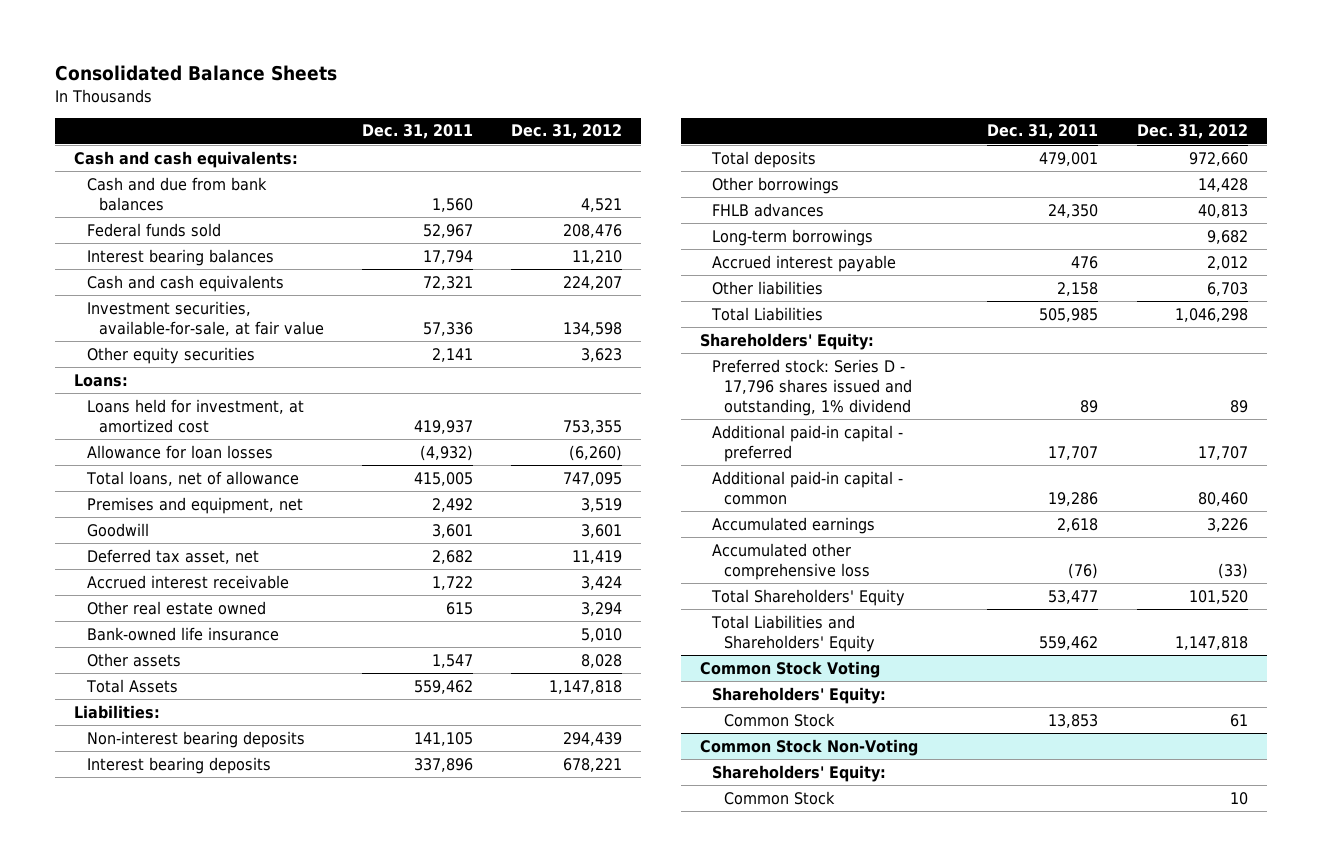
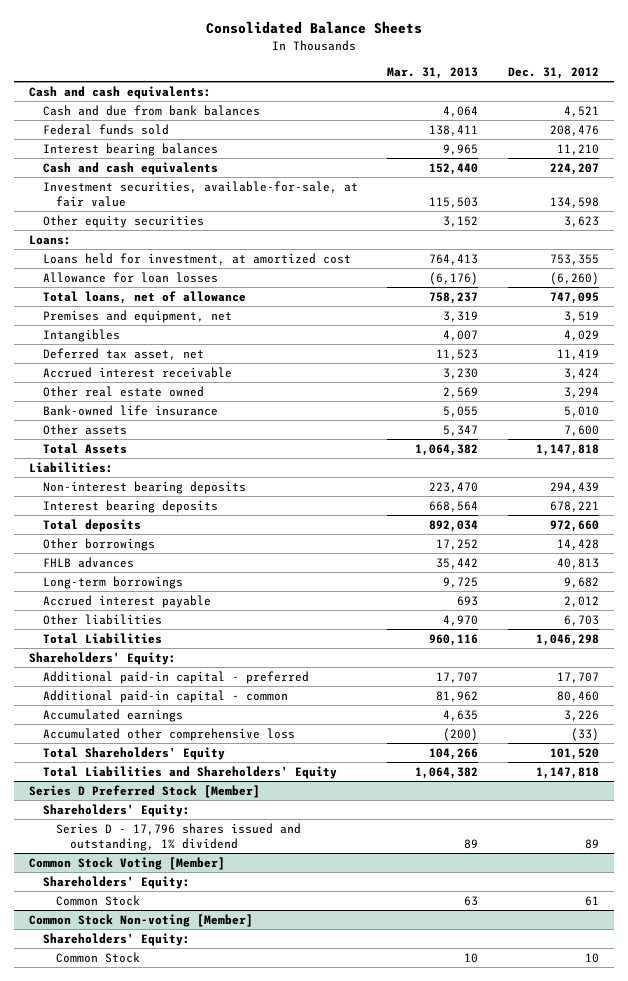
- | Dec. 31, 2011 | Dec. 31, 2012
+ | Mar. 31, 2013 | Dec. 31, 2012
- Goodwill | 3,601 | 3,601
+ Intangibles | 4,007 | 4,029
- Other assets | 1,547 | 8,028
+ Other assets | 5,347 | 7,600
- Preferred stock: Series D - 17,796 shares issued and outstanding, 1% dividend | 89 | 89
- Common Stock Voting
+ Series D Preferred Stock [Member]
+ Series D - 17,796 shares issued and outstanding, 1% dividend | 89 | 89
+ Common Stock Voting [Member]
+ Shareholders' Equity:
- Common Stock Non-Voting
+ Common Stock Non-voting [Member]

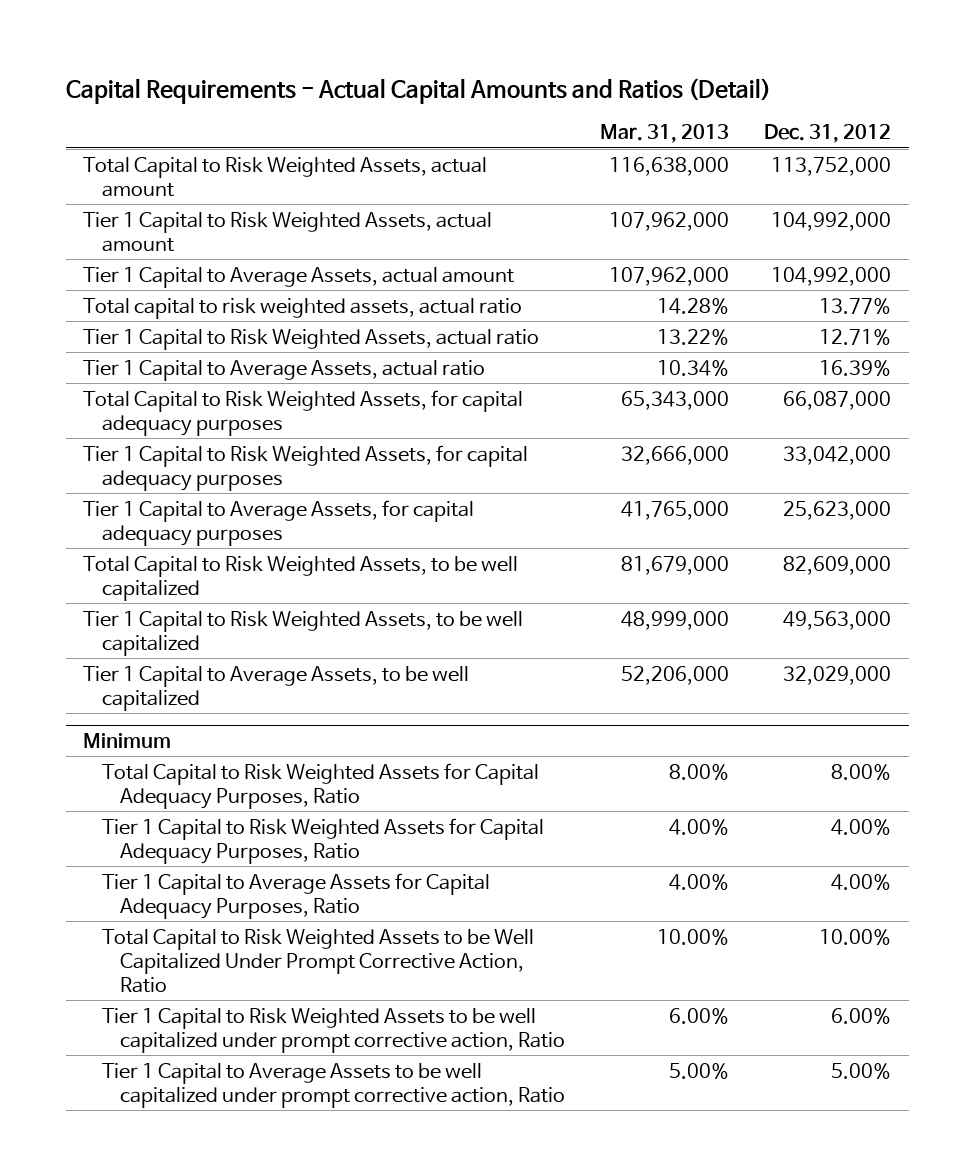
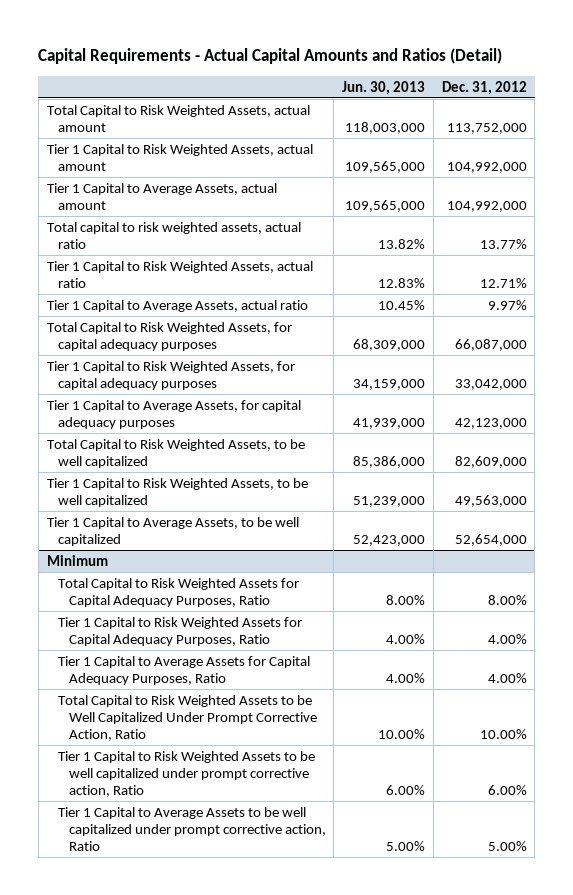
- | Mar. 31, 2013 | Dec. 31, 2012
+ | Jun. 30, 2013 | Dec. 31, 2012
- Tier 1 Capital to Average Assets, actual ratio | 10.34% | 16.39%
+ Tier 1 Capital to Average Assets, actual ratio | 10.45% | 9.97%
- Tier 1 Capital to Average Assets, for capital adequacy purposes | 41,765,000 | 25,623,000
+ Tier 1 Capital to Average Assets, for capital adequacy purposes | 41,939,000 | 42,123,000
- Tier 1 Capital to Average Assets, to be well capitalized | 52,206,000 | 32,029,000
+ Tier 1 Capital to Average Assets, to be well capitalized | 52,423,000 | 52,654,000

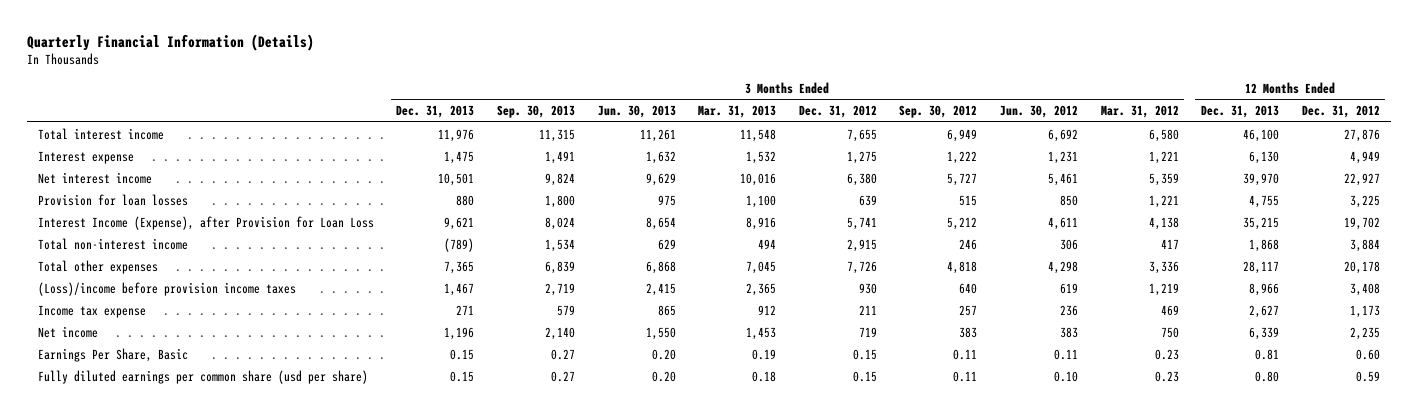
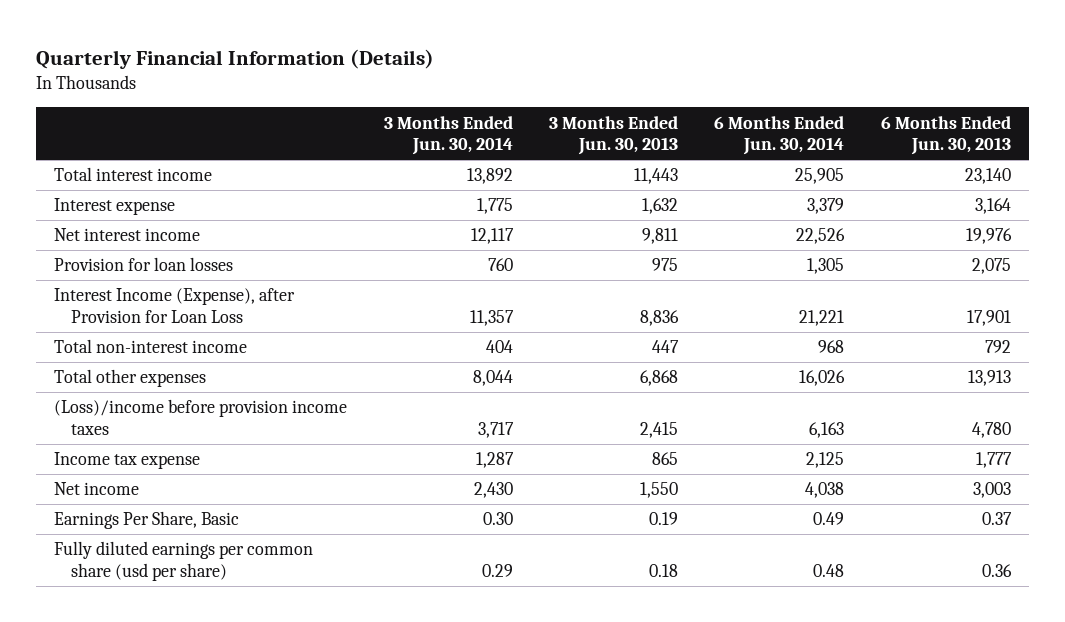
- | 3 Months Ended Dec. 31, 2013 | 3 Months Ended Sep. 30, 2013 | 3 Months Ended Jun. 30, 2013 | 3 Months Ended Mar. 31, 2013 | 3 Months Ended Dec. 31, 2012 | 3 Months Ended Sep. 30, 2012 | 3 Months Ended Jun. 30, 2012 | 3 Months Ended Mar. 31, 2012 | 12 Months Ended Dec. 31, 2013 | 12 Months Ended Dec. 31, 2012
+ | 3 Months Ended Jun. 30, 2014 | 3 Months Ended Jun. 30, 2013 | 6 Months Ended Jun. 30, 2014 | 6 Months Ended Jun. 30, 2013
- Total interest income | 11,976 | 11,315 | 11,261 | 11,548 | 7,655 | 6,949 | 6,692 | 6,580 | 46,100 | 27,876
+ Total interest income | 13,892 | 11,443 | 25,905 | 23,140
- Net interest income | 10,501 | 9,824 | 9,629 | 10,016 | 6,380 | 5,727 | 5,461 | 5,359 | 39,970 | 22,927
+ Net interest income | 12,117 | 9,811 | 22,526 | 19,976
- Interest Income (Expense), after Provision for Loan Loss | 9,621 | 8,024 | 8,654 | 8,916 | 5,741 | 5,212 | 4,611 | 4,138 | 35,215 | 19,702
- Total non-interest income | (789) | 1,534 | 629 | 494 | 2,915 | 246 | 306 | 417 | 1,868 | 3,884
+ Interest Income (Expense), after Provision for Loan Loss | 11,357 | 8,836 | 21,221 | 17,901
+ Total non-interest income | 404 | 447 | 968 | 792
- Earnings Per Share, Basic | 0.15 | 0.27 | 0.20 | 0.19 | 0.15 | 0.11 | 0.11 | 0.23 | 0.81 | 0.60
- Fully diluted earnings per common share (usd per share) | 0.15 | 0.27 | 0.20 | 0.18 | 0.15 | 0.11 | 0.10 | 0.23 | 0.80 | 0.59
+ Earnings Per Share, Basic | 0.30 | 0.19 | 0.49 | 0.37
+ Fully diluted earnings per common share (usd per share) | 0.29 | 0.18 | 0.48 | 0.36

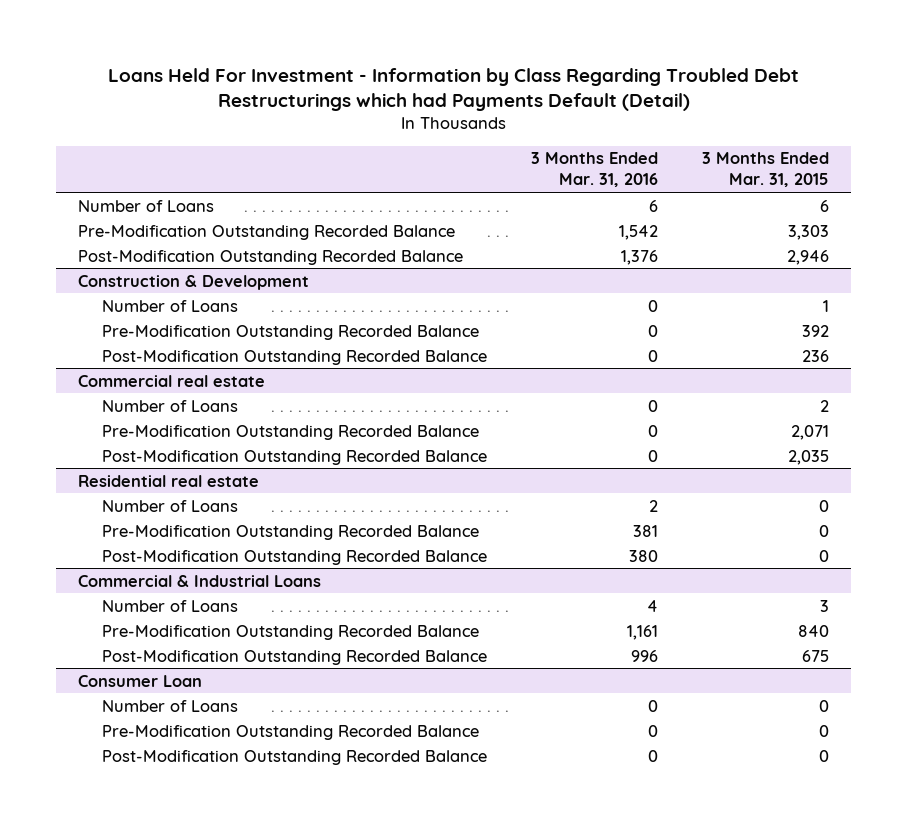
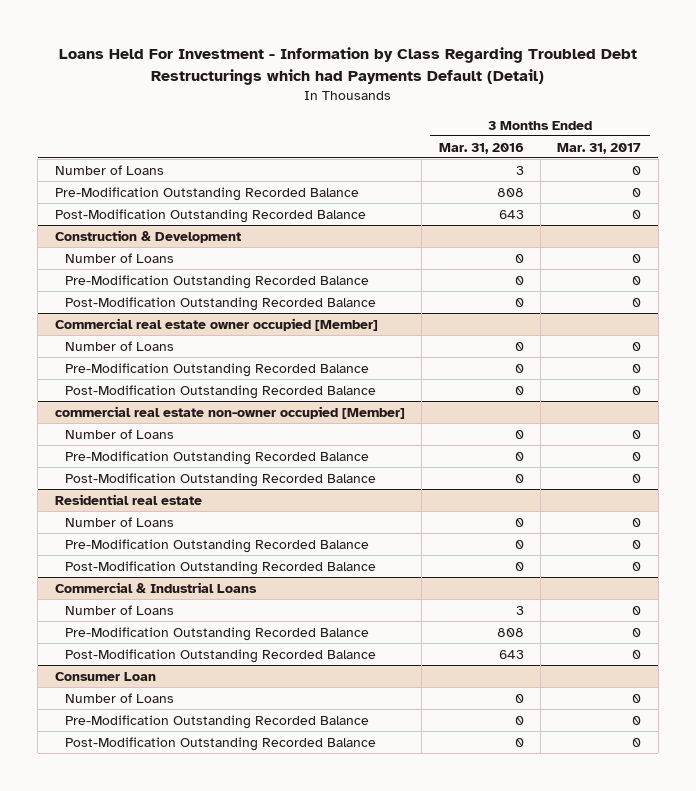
- | 3 Months Ended Mar. 31, 2016 | 3 Months Ended Mar. 31, 2015
+ | 3 Months Ended Mar. 31, 2016 | 3 Months Ended Mar. 31, 2017
- Number of Loans | 6 | 6
- Pre-Modification Outstanding Recorded Balance | 1,542 | 3,303
- Post-Modification Outstanding Recorded Balance | 1,376 | 2,946
+ Number of Loans | 3 | 0
+ Pre-Modification Outstanding Recorded Balance | 808 | 0
+ Post-Modification Outstanding Recorded Balance | 643 | 0
- Commercial real estate
+ Commercial real estate owner occupied [Member]
+ commercial real estate non-owner occupied [Member]
+ Number of Loans | 0 | 0
+ Pre-Modification Outstanding Recorded Balance | 0 | 0
+ Post-Modification Outstanding Recorded Balance | 0 | 0
@ Residential real estate
- Number of Loans | 2 | 0
- Pre-Modification Outstanding Recorded Balance | 381 | 0
- Post-Modification Outstanding Recorded Balance | 380 | 0
+ Number of Loans | 0 | 0
+ Pre-Modification Outstanding Recorded Balance | 0 | 0
+ Post-Modification Outstanding Recorded Balance | 0 | 0
@ Commercial & Industrial Loans
- Number of Loans | 4 | 3
- Pre-Modification Outstanding Recorded Balance | 1,161 | 840
- Post-Modification Outstanding Recorded Balance | 996 | 675
+ Number of Loans | 3 | 0
+ Pre-Modification Outstanding Recorded Balance | 808 | 0
+ Post-Modification Outstanding Recorded Balance | 643 | 0

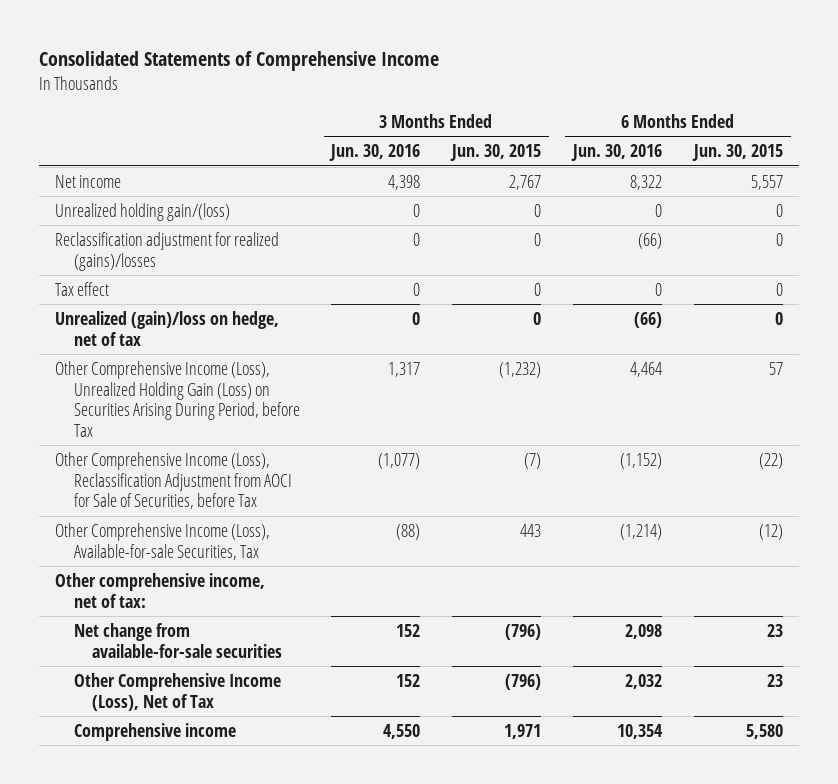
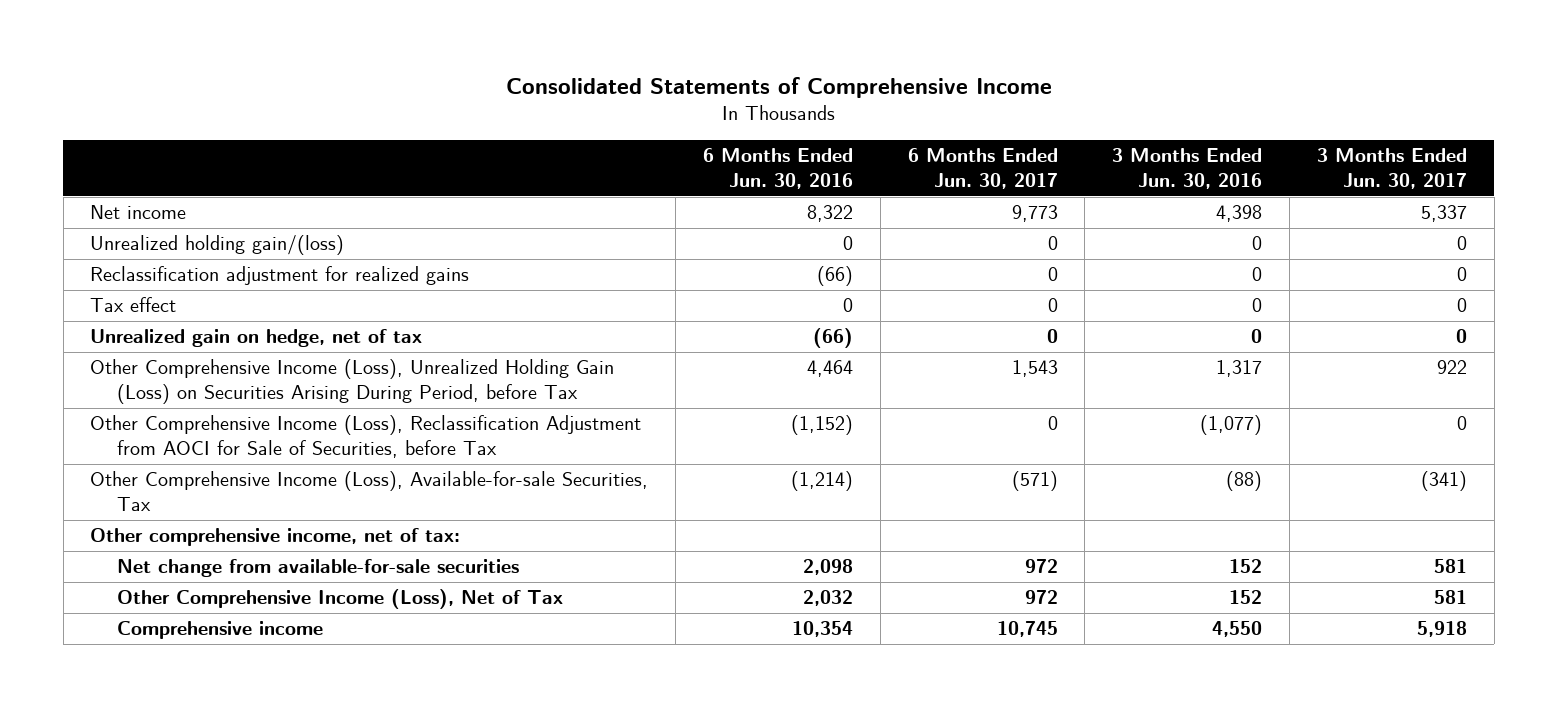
- | 3 Months Ended Jun. 30, 2016 | 3 Months Ended Jun. 30, 2015 | 6 Months Ended Jun. 30, 2016 | 6 Months Ended Jun. 30, 2015
+ | 6 Months Ended Jun. 30, 2016 | 6 Months Ended Jun. 30, 2017 | 3 Months Ended Jun. 30, 2016 | 3 Months Ended Jun. 30, 2017
- Reclassification adjustment for realized (gains)/losses | 0 | 0 | (66) | 0
+ Reclassification adjustment for realized gains | (66) | 0 | 0 | 0
- Unrealized (gain)/loss on hedge, net of tax | 0 | 0 | (66) | 0
+ Unrealized gain on hedge, net of tax | (66) | 0 | 0 | 0

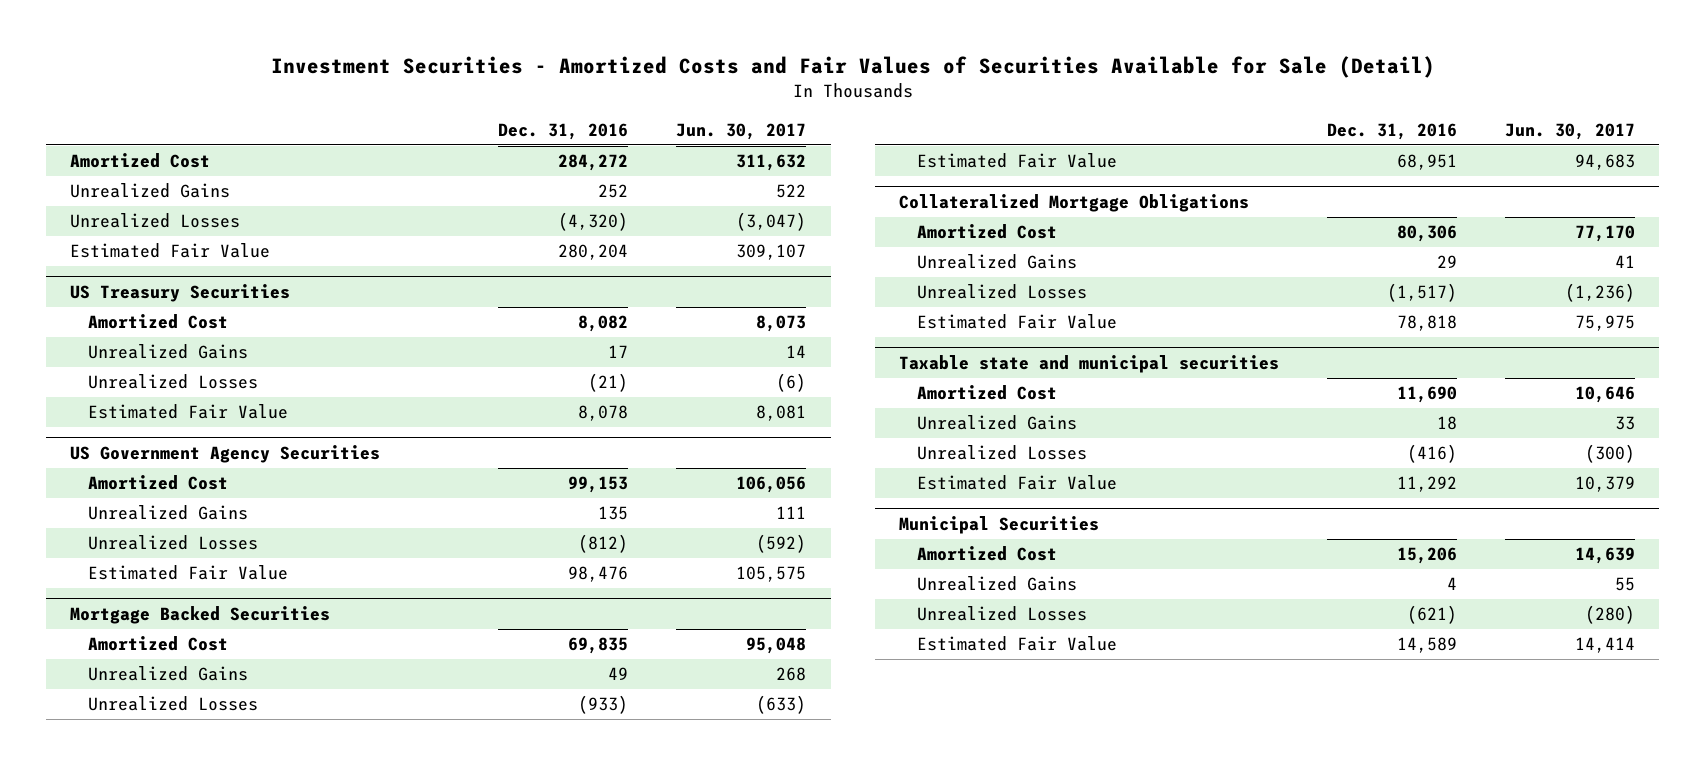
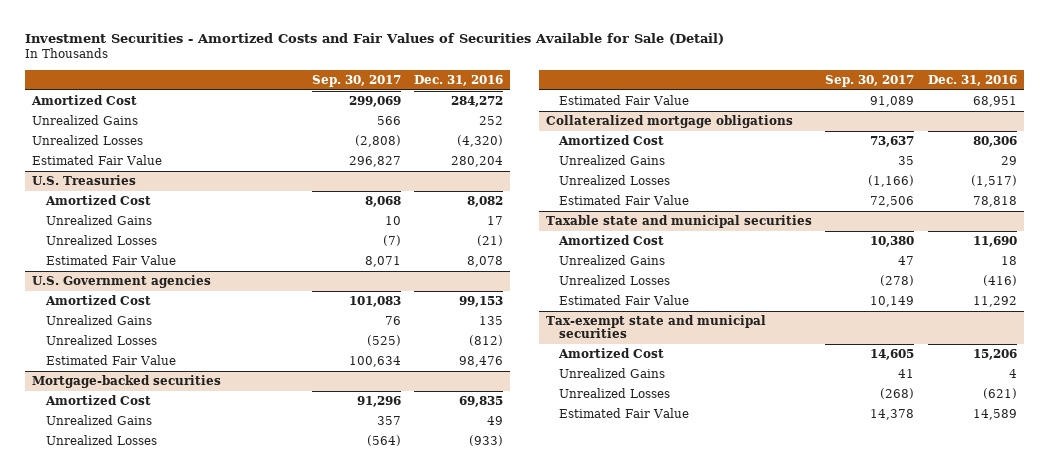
- | Dec. 31, 2016 | Jun. 30, 2017
+ | Sep. 30, 2017 | Dec. 31, 2016
- US Treasury Securities
+ U.S. Treasuries
- US Government Agency Securities
+ U.S. Government agencies
- Mortgage Backed Securities
+ Mortgage-backed securities
- Collateralized Mortgage Obligations
+ Collateralized mortgage obligations
- Municipal Securities
+ Tax-exempt state and municipal securities

